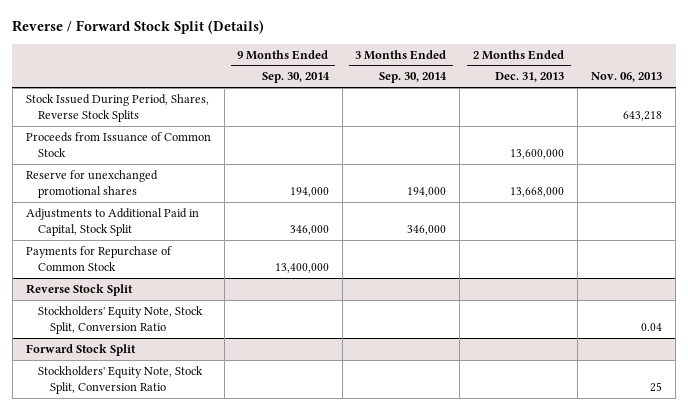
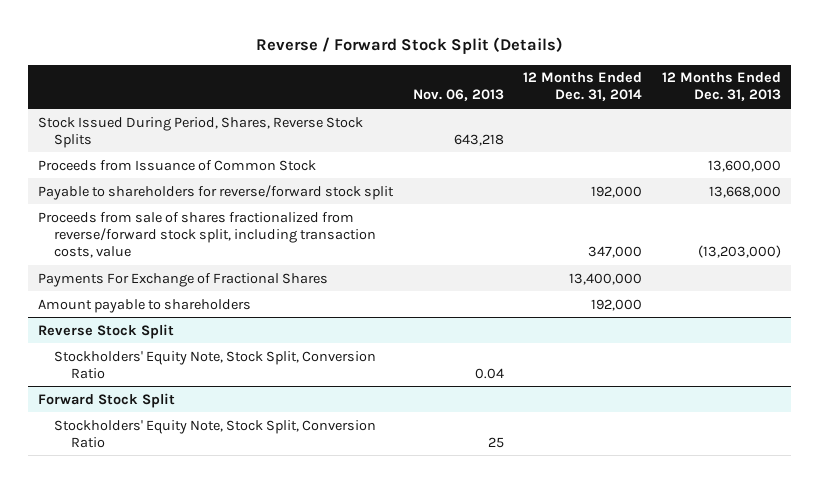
- | 9 Months Ended Sep. 30, 2014 | 3 Months Ended Sep. 30, 2014 | 2 Months Ended Dec. 31, 2013 | Nov. 06, 2013
+ | Nov. 06, 2013 | 12 Months Ended Dec. 31, 2014 | 12 Months Ended Dec. 31, 2013
- Reserve for unexchanged promotional shares | 194,000 | 194,000 | 13,668,000 |
- Adjustments to Additional Paid in Capital, Stock Split | 346,000 | 346,000 | |
- Payments for Repurchase of Common Stock | 13,400,000 | | |
+ Payable to shareholders for reverse/forward stock split | | 192,000 | 13,668,000
+ Proceeds from sale of shares fractionalized from reverse/forward stock split, including transaction costs, value | | 347,000 | (13,203,000)
+ Payments For Exchange of Fractional Shares | | 13,400,000 |
+ Amount payable to shareholders | | 192,000 |

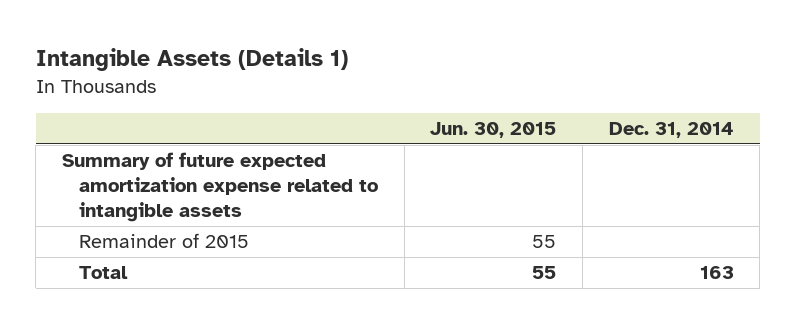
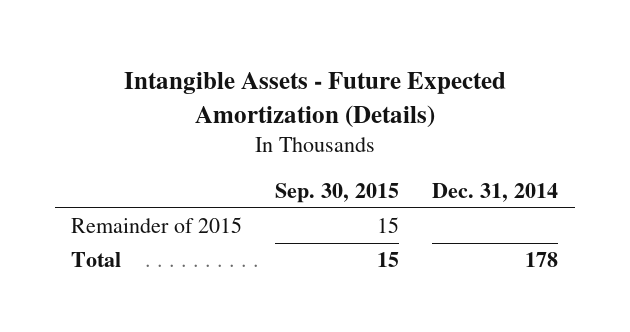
- Intangible Assets (Details 1)
+ Intangible Assets - Future Expected Amortization (Details)
- | Jun. 30, 2015 | Dec. 31, 2014
+ | Sep. 30, 2015 | Dec. 31, 2014
- Summary of future expected amortization expense related to intangible assets
- Total | 55 | 163
+ Total | 15 | 178

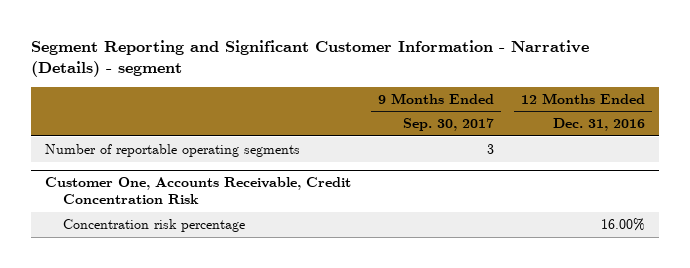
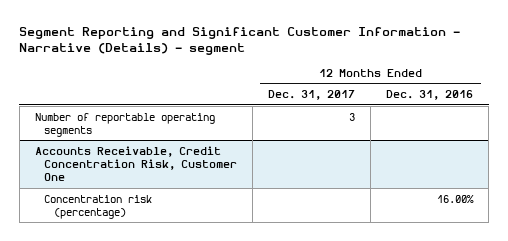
- | 9 Months Ended Sep. 30, 2017 | 12 Months Ended Dec. 31, 2016
+ | 12 Months Ended Dec. 31, 2017 | 12 Months Ended Dec. 31, 2016
- Customer One, Accounts Receivable, Credit Concentration Risk
- Concentration risk percentage | | 16.00%
+ Accounts Receivable, Credit Concentration Risk, Customer One
+ Concentration risk (percentage) | | 16.00%

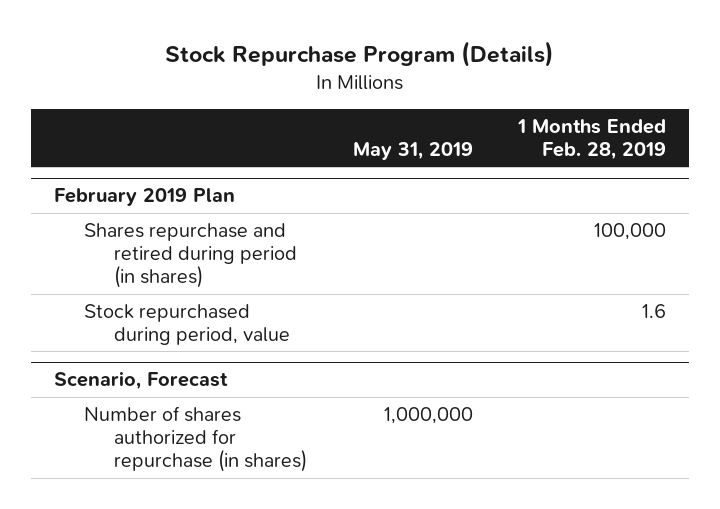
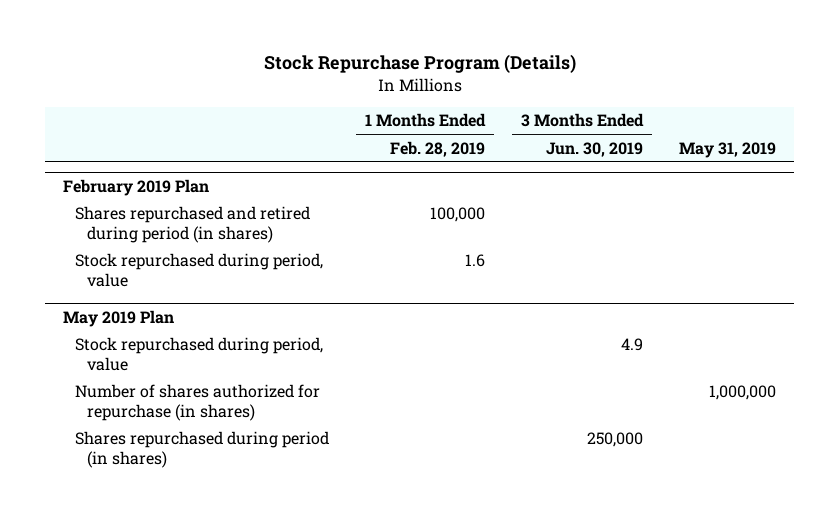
- | May 31, 2019 | 1 Months Ended Feb. 28, 2019
+ | 1 Months Ended Feb. 28, 2019 | 3 Months Ended Jun. 30, 2019 | May 31, 2019
@ February 2019 Plan
- Shares repurchase and retired during period (in shares) | | 100,000
+ Shares repurchased and retired during period (in shares) | 100,000 | |
- Scenario, Forecast
+ May 2019 Plan
+ Stock repurchased during period, value | | 4.9 |
+ Shares repurchased during period (in shares) | | 250,000 |

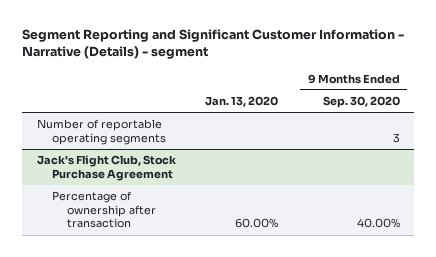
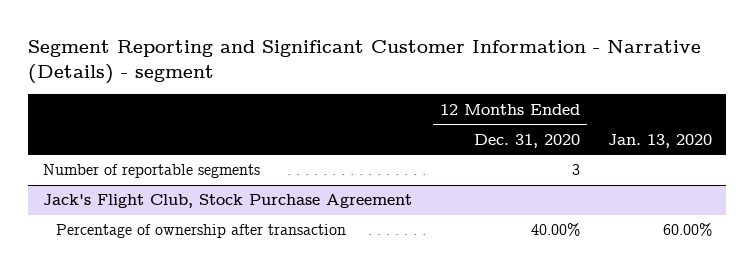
- | Jan. 13, 2020 | 9 Months Ended Sep. 30, 2020
+ | 12 Months Ended Dec. 31, 2020 | Jan. 13, 2020
- Number of reportable operating segments | | 3
+ Number of reportable segments | 3 |

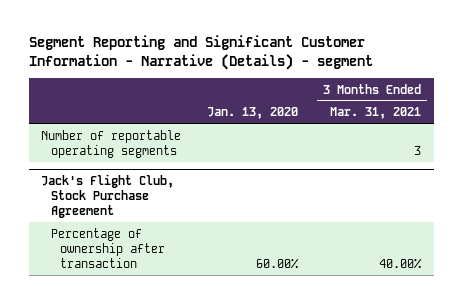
- | 12 Months Ended Dec. 31, 2020 | Jan. 13, 2020
+ | Jan. 13, 2020 | 3 Months Ended Mar. 31, 2021
- Number of reportable segments | 3 |
+ Number of reportable operating segments | | 3

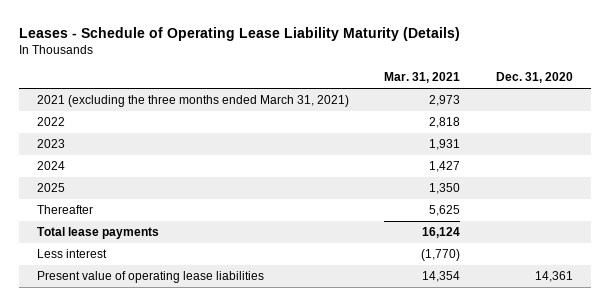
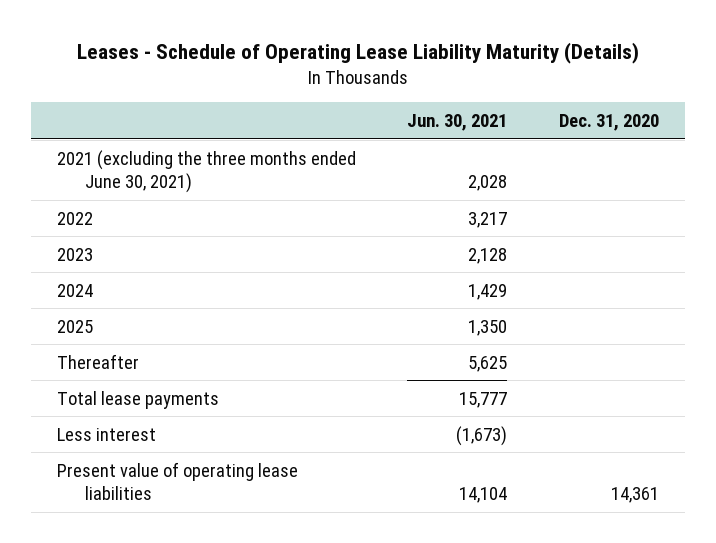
- | Mar. 31, 2021 | Dec. 31, 2020
+ | Jun. 30, 2021 | Dec. 31, 2020
- 2021 (excluding the three months ended March 31, 2021) | 2,973 |
+ 2021 (excluding the three months ended June 30, 2021) | 2,028 |

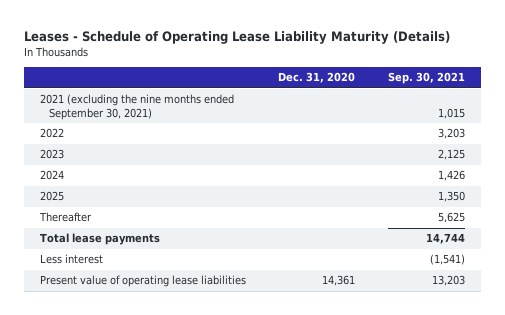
- | Jun. 30, 2021 | Dec. 31, 2020
+ | Dec. 31, 2020 | Sep. 30, 2021
- 2021 (excluding the three months ended June 30, 2021) | 2,028 |
+ 2021 (excluding the nine months ended September 30, 2021) | | 1,015

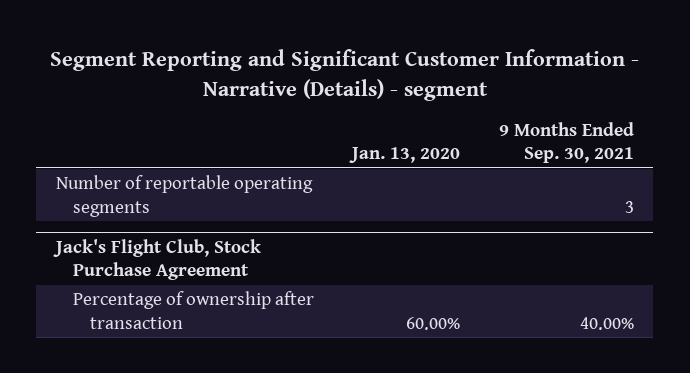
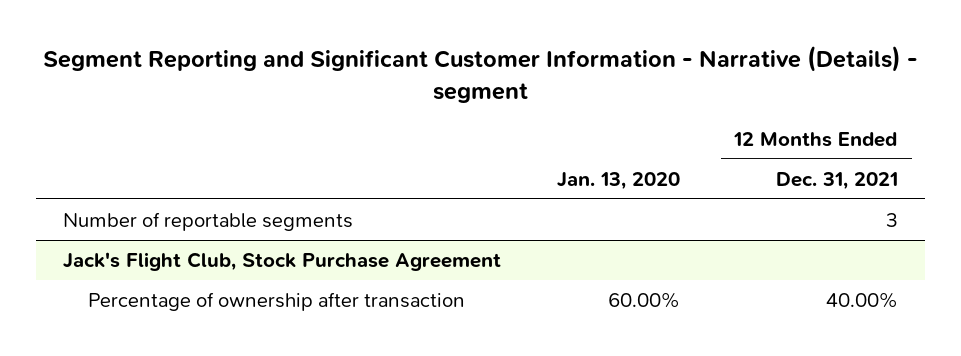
- | Jan. 13, 2020 | 9 Months Ended Sep. 30, 2021
+ | Jan. 13, 2020 | 12 Months Ended Dec. 31, 2021
- Number of reportable operating segments | | 3
+ Number of reportable segments | | 3

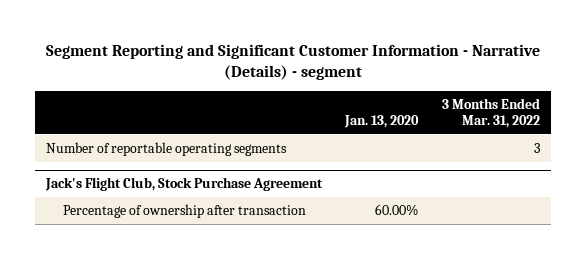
- | Jan. 13, 2020 | 12 Months Ended Dec. 31, 2021
+ | Jan. 13, 2020 | 3 Months Ended Mar. 31, 2022
- Number of reportable segments | | 3
+ Number of reportable operating segments | | 3

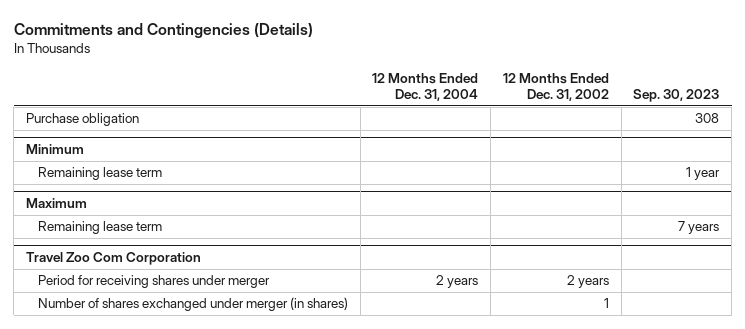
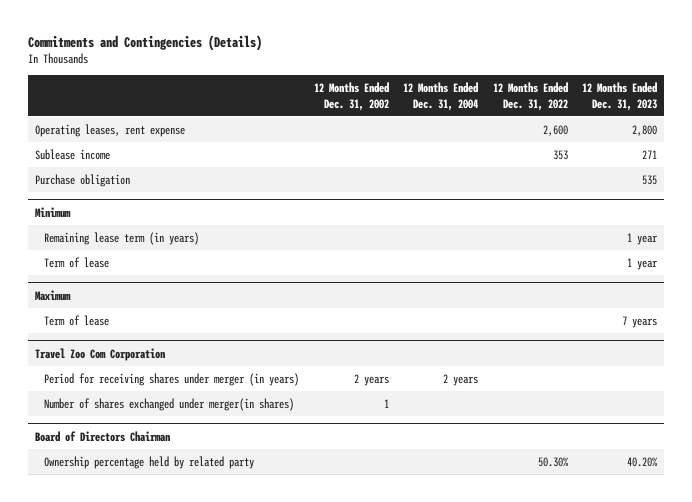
- | 12 Months Ended Dec. 31, 2004 | 12 Months Ended Dec. 31, 2002 | Sep. 30, 2023
+ | 12 Months Ended Dec. 31, 2002 | 12 Months Ended Dec. 31, 2004 | 12 Months Ended Dec. 31, 2022 | 12 Months Ended Dec. 31, 2023
+ Operating leases, rent expense | | | 2,600 | 2,800
+ Sublease income | | | 353 | 271
@ Minimum
- Remaining lease term | | | 1 year
+ Remaining lease term (in years) | | | | 1 year
+ Term of lease | | | | 1 year
@ Maximum
- Remaining lease term | | | 7 years
+ Term of lease | | | | 7 years
@ Travel Zoo Com Corporation
- Period for receiving shares under merger | 2 years | 2 years |
- Number of shares exchanged under merger (in shares) | | 1 |
+ Period for receiving shares under merger (in years) | 2 years | 2 years | |
+ Number of shares exchanged under merger(in shares) | 1 | | |
+ Board of Directors Chairman
+ Ownership percentage held by related party | | | 50.30% | 40.20%

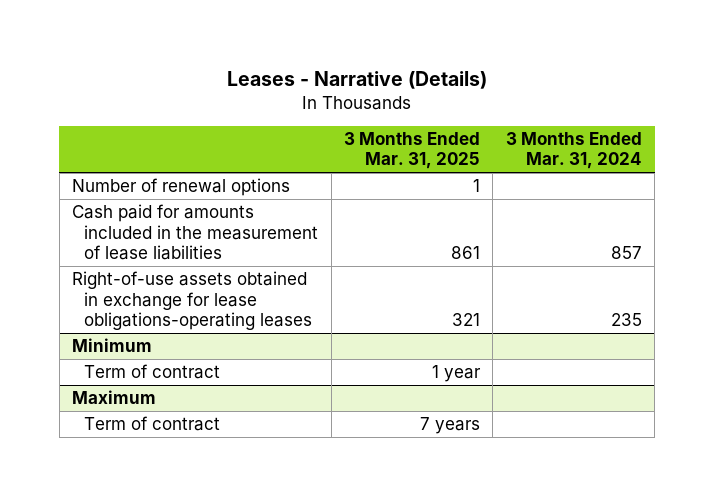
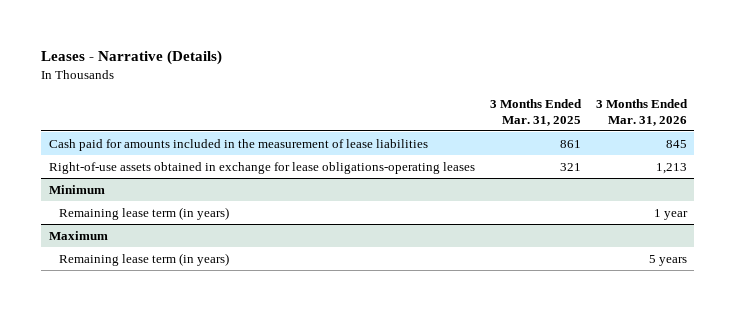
- | 3 Months Ended Mar. 31, 2025 | 3 Months Ended Mar. 31, 2024
+ | 3 Months Ended Mar. 31, 2025 | 3 Months Ended Mar. 31, 2026
- Number of renewal options | 1 |
@ Minimum
- Term of contract | 1 year |
+ Remaining lease term (in years) | | 1 year
@ Maximum
- Term of contract | 7 years |
+ Remaining lease term (in years) | | 5 years

